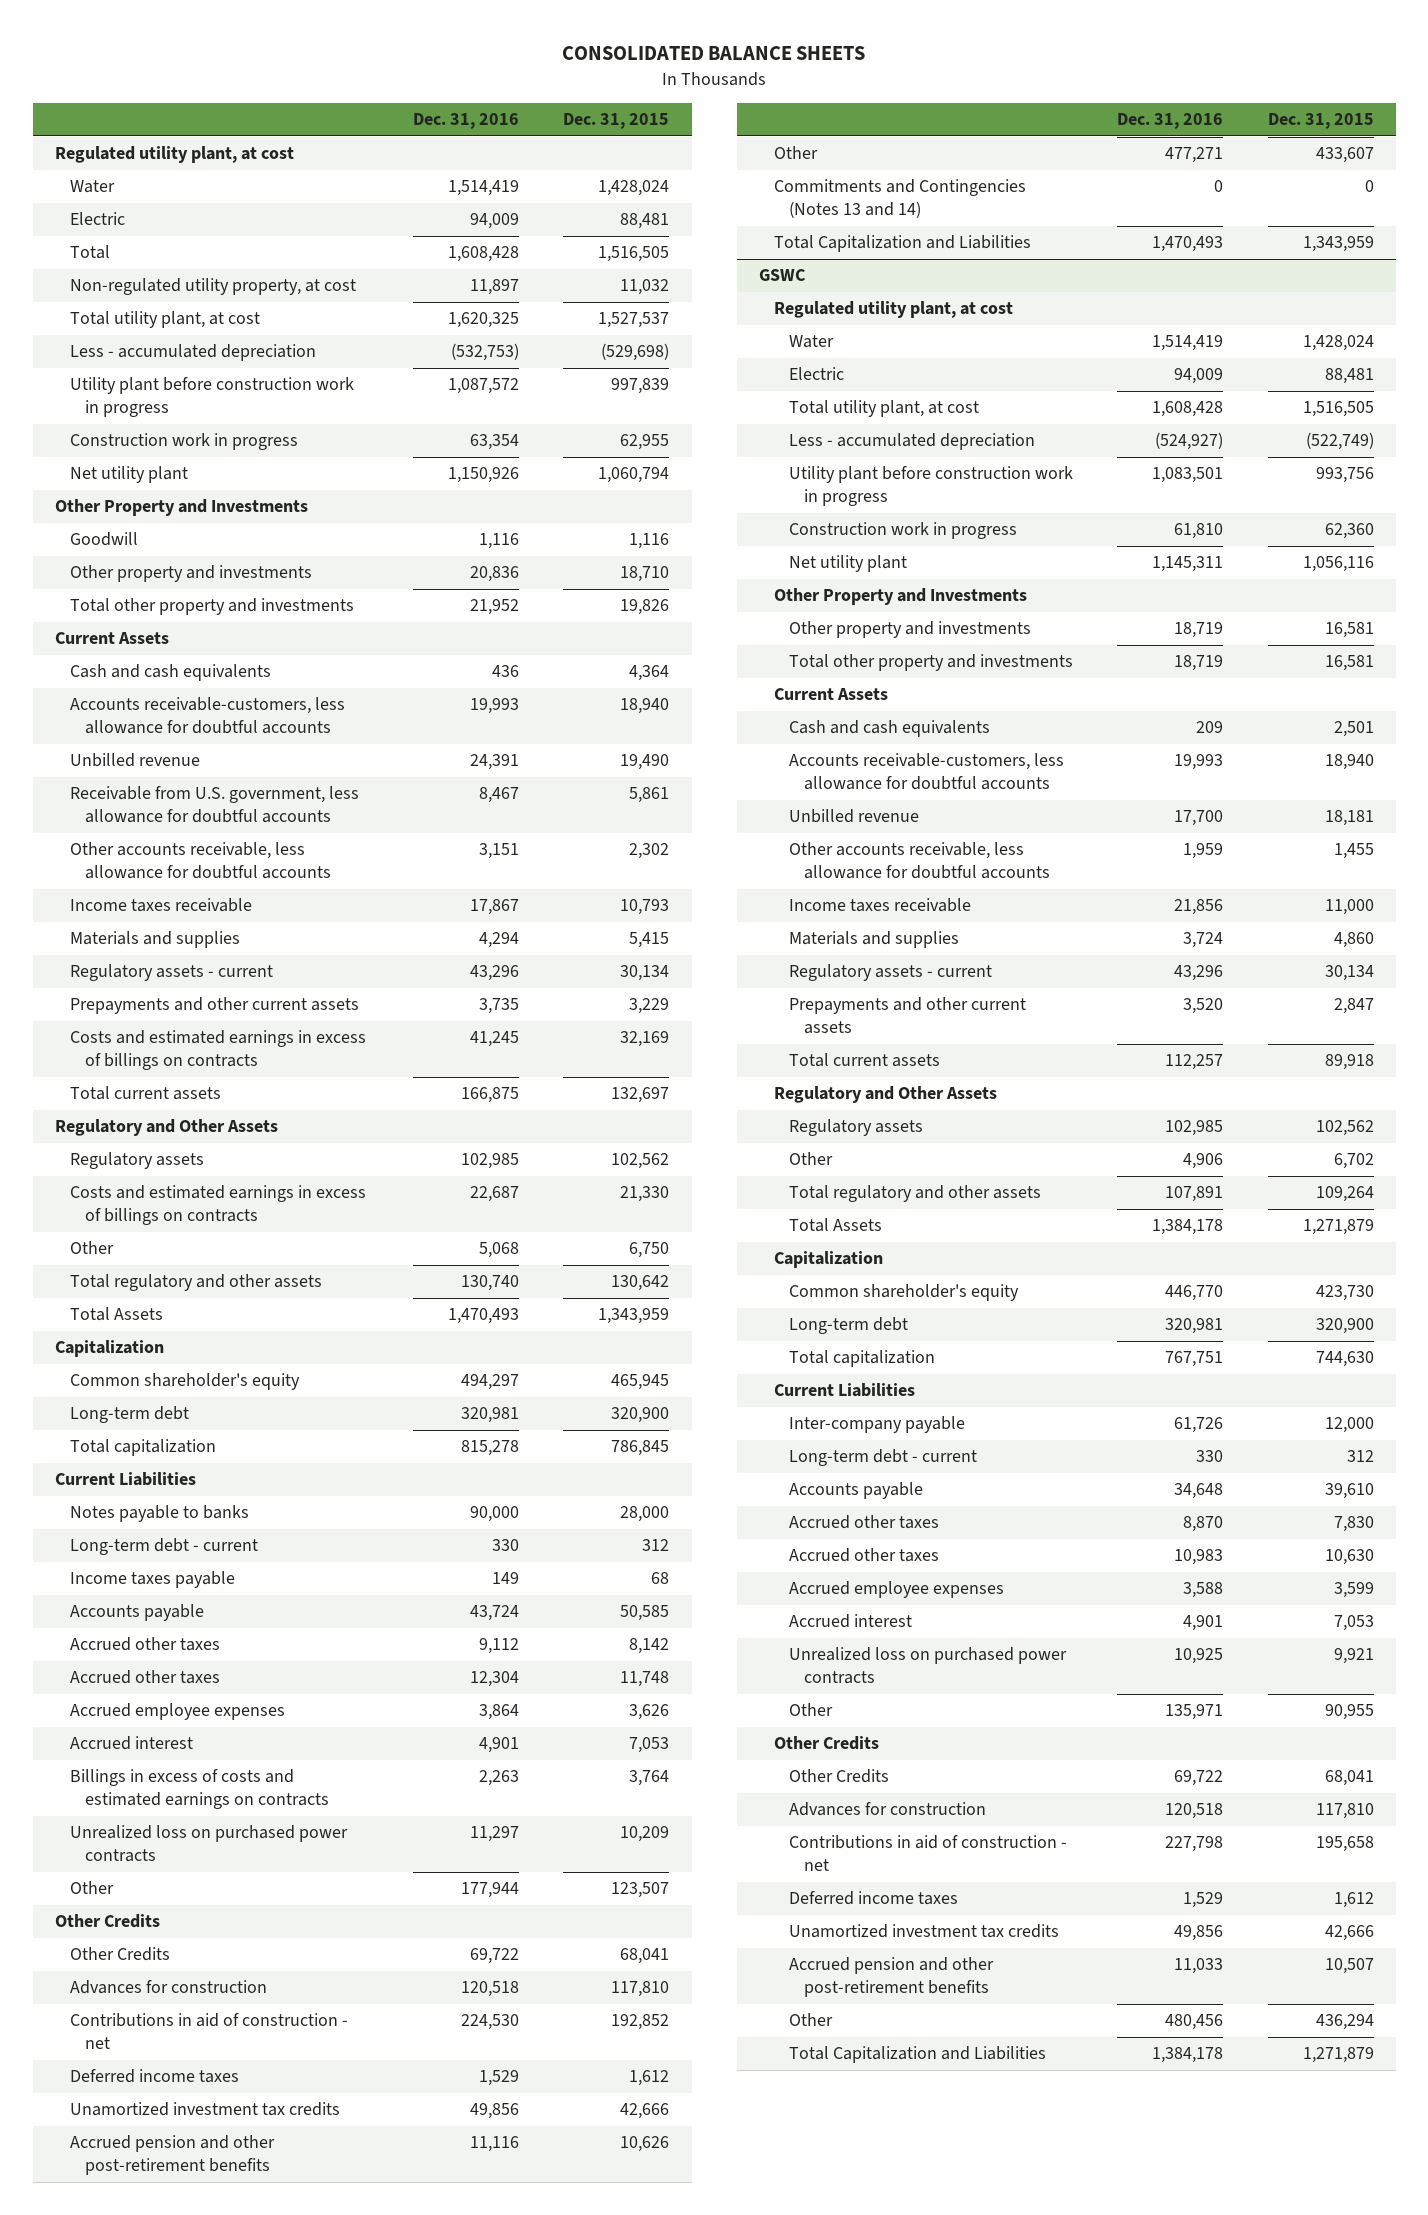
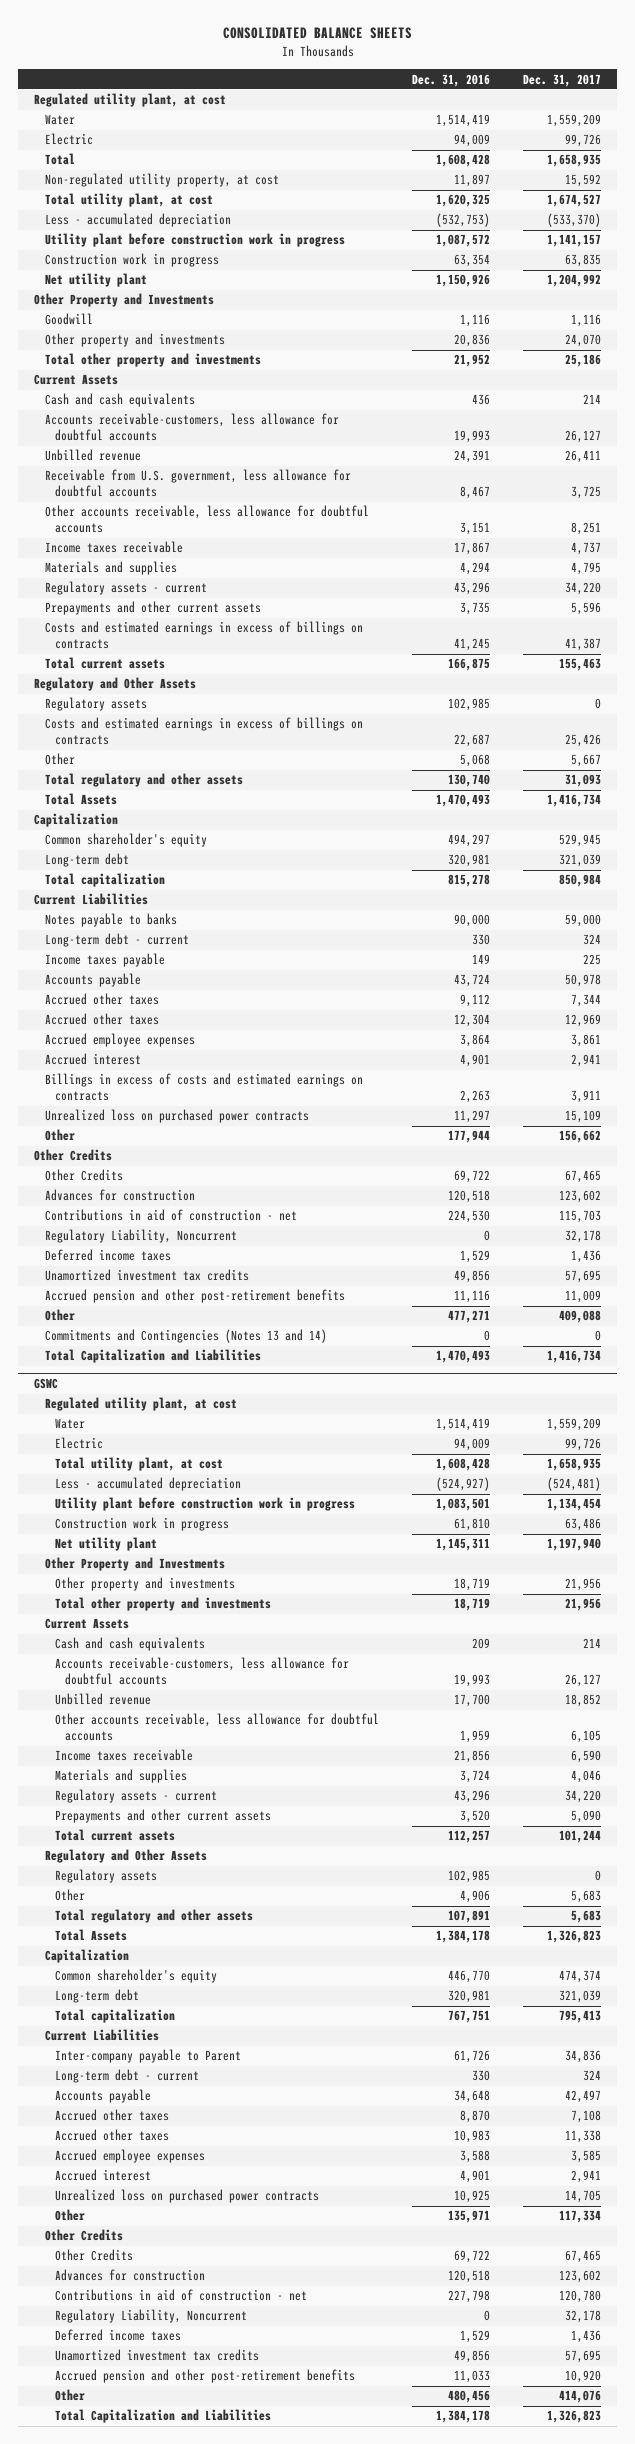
- | Dec. 31, 2016 | Dec. 31, 2015
+ | Dec. 31, 2016 | Dec. 31, 2017
+ Regulatory Liability, Noncurrent | 0 | 32,178
@ GSWC
- Inter-company payable | 61,726 | 12,000
+ Inter-company payable to Parent | 61,726 | 34,836
+ Regulatory Liability, Noncurrent | 0 | 32,178

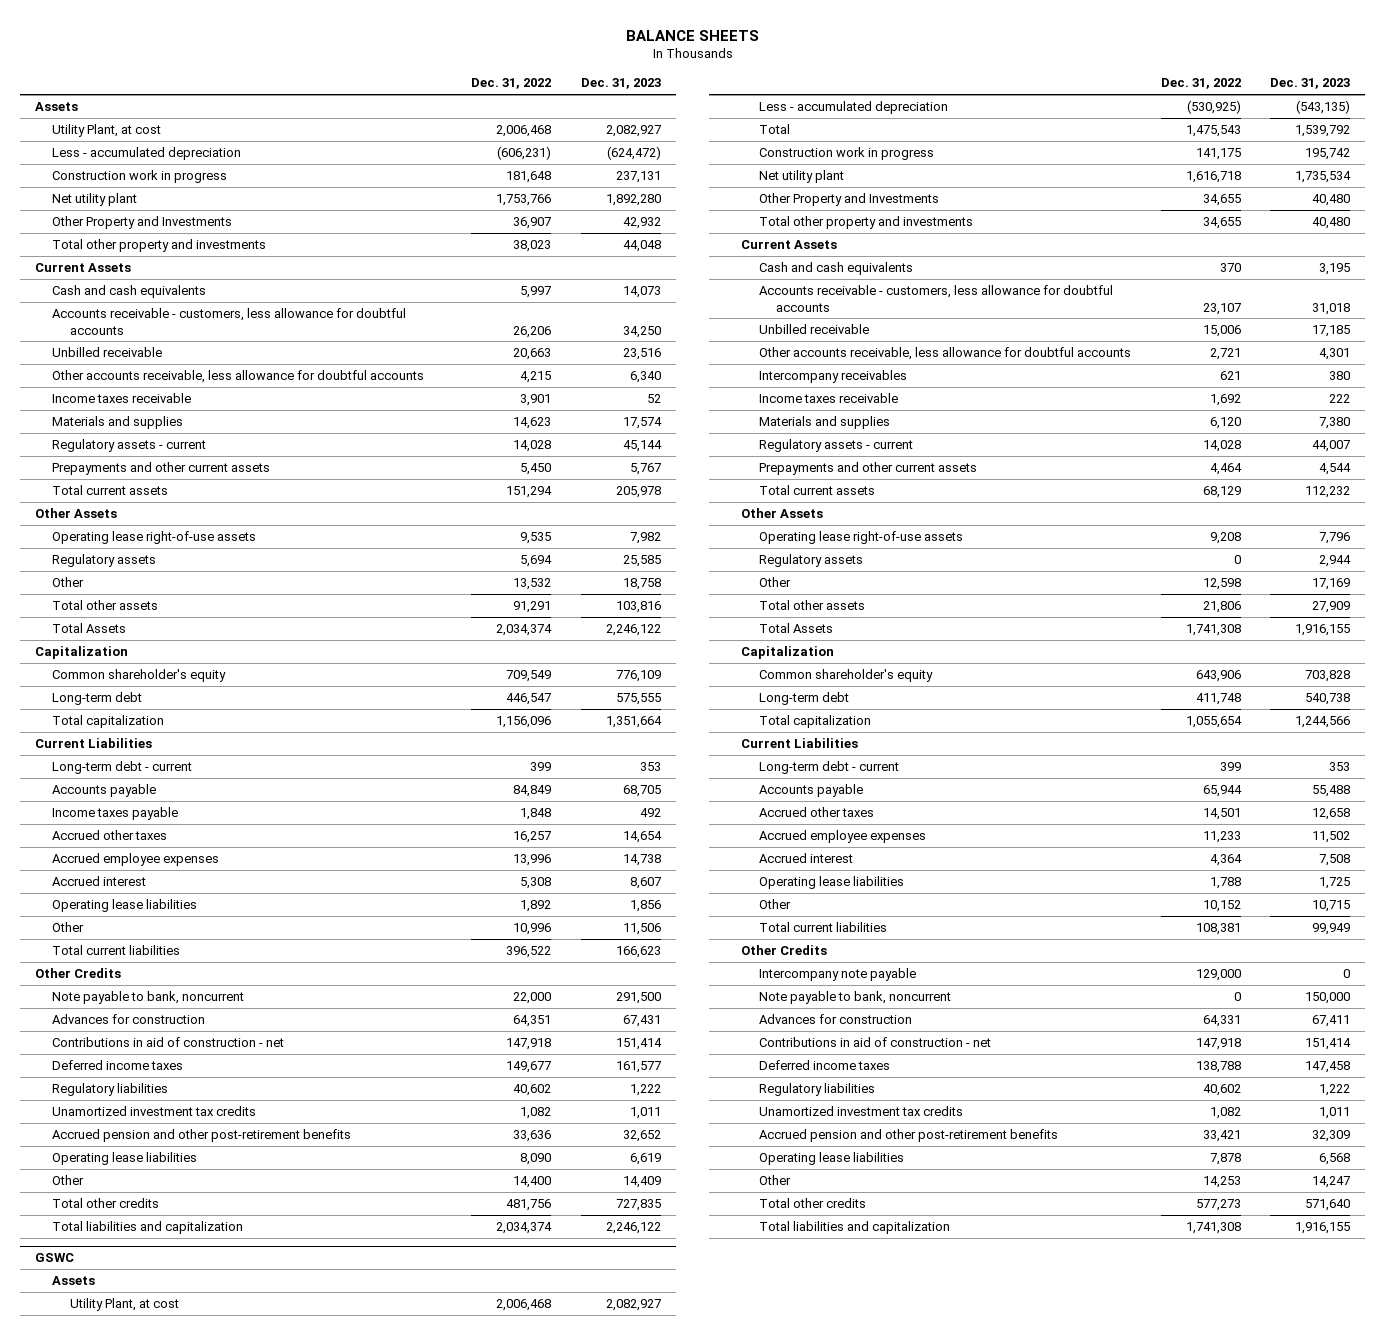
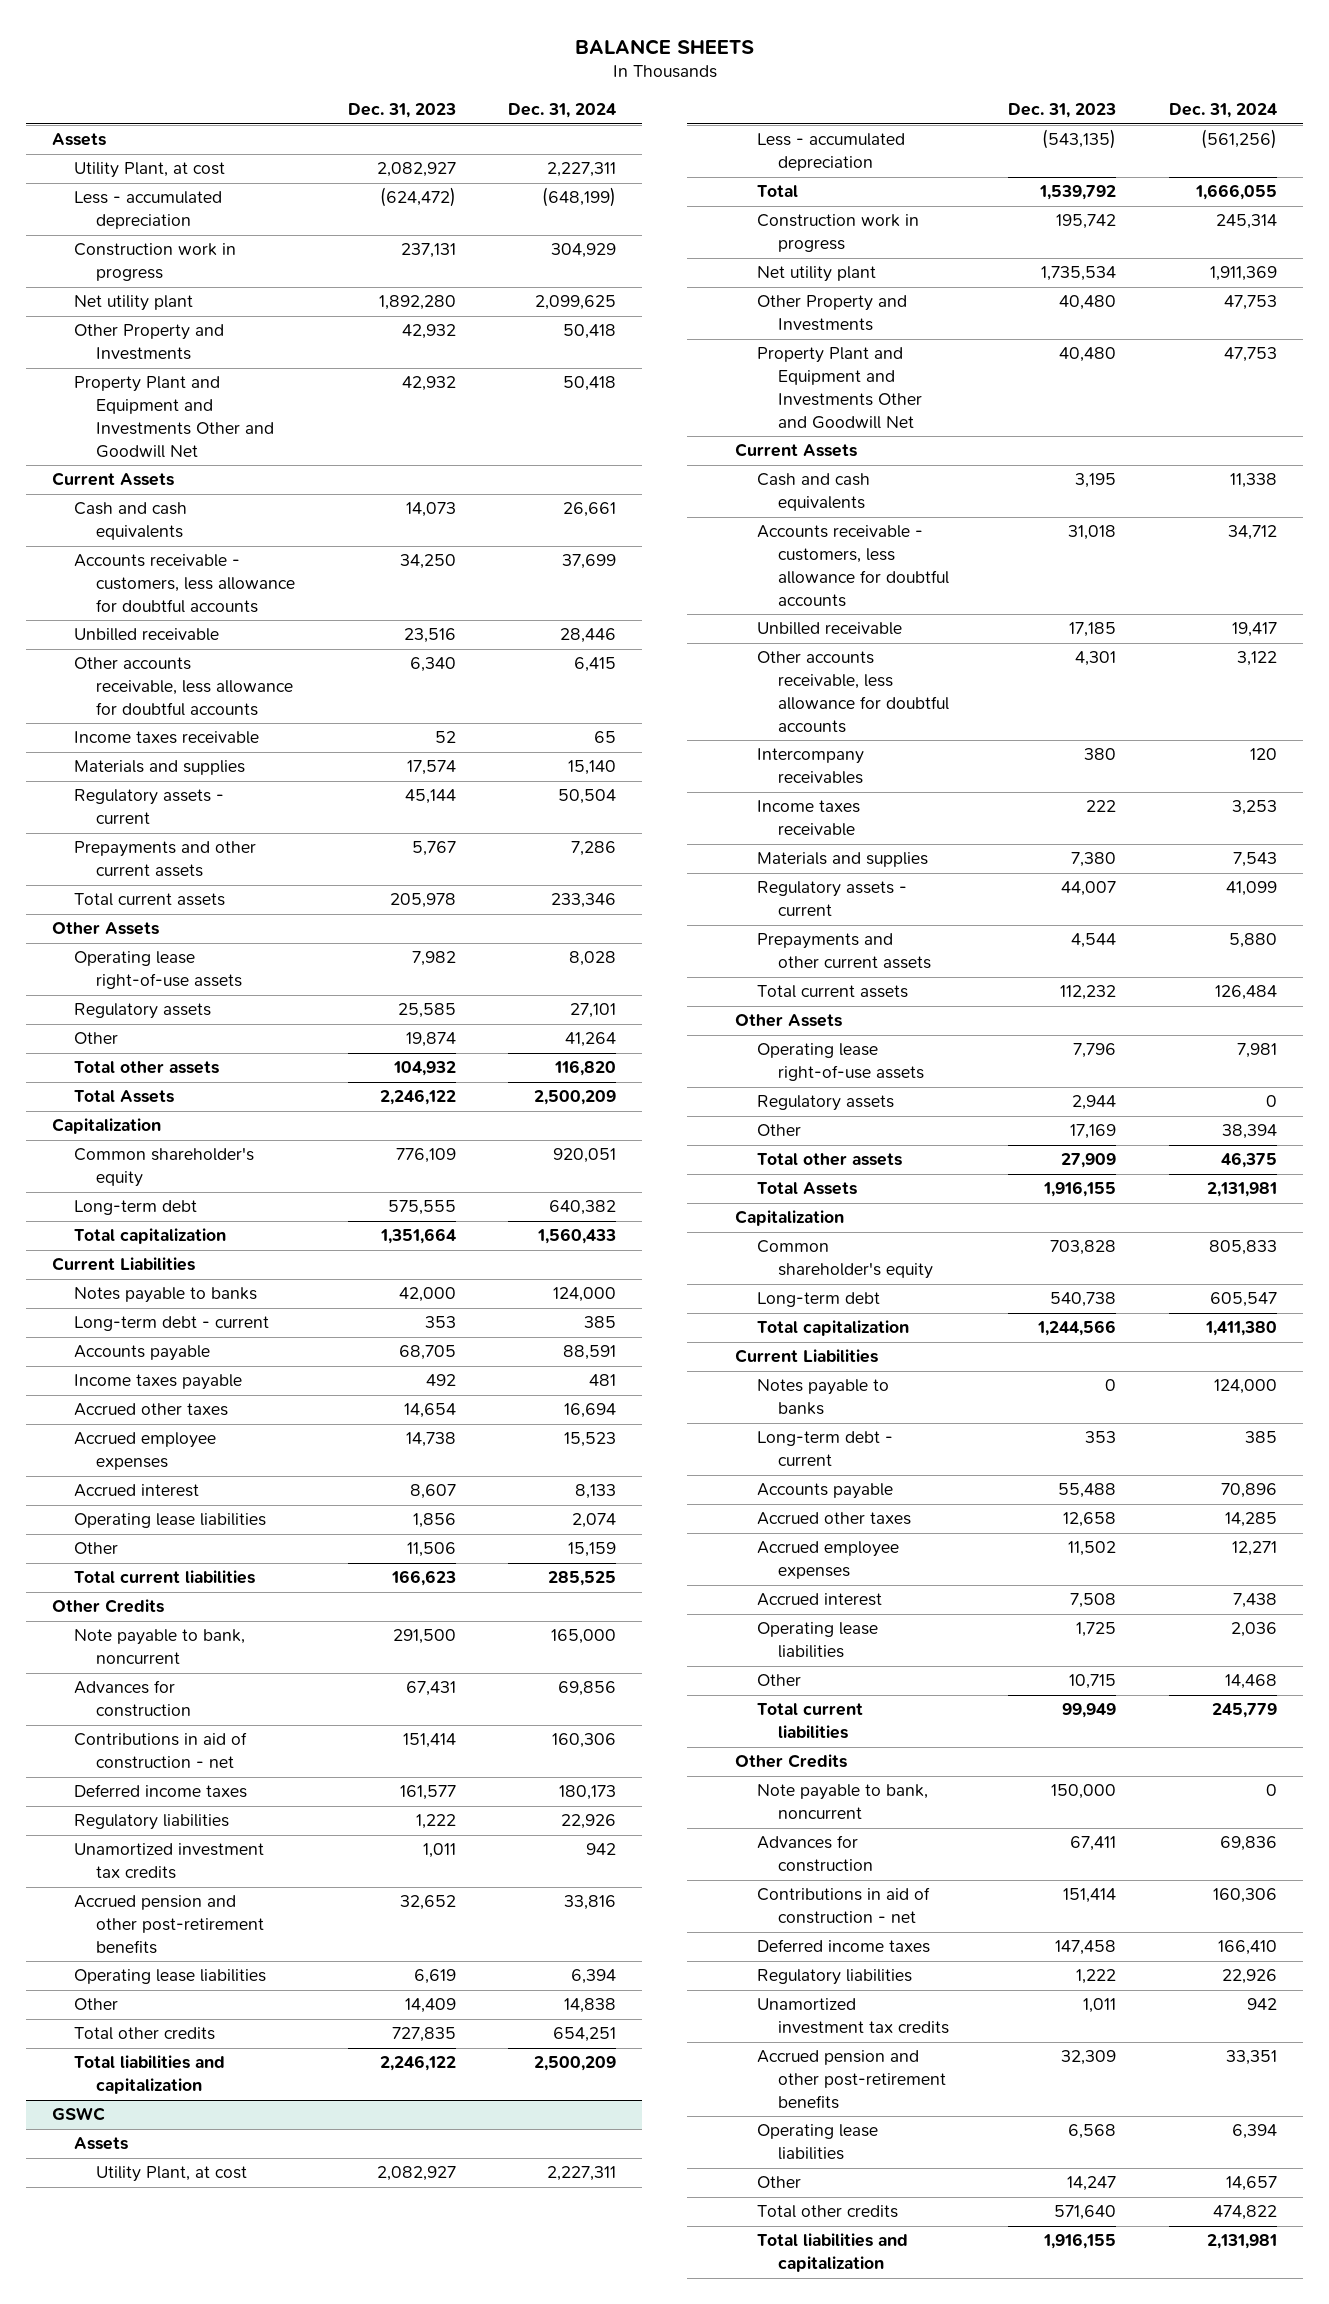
- | Dec. 31, 2022 | Dec. 31, 2023
+ | Dec. 31, 2023 | Dec. 31, 2024
- Total other property and investments | 38,023 | 44,048
+ Property Plant and Equipment and Investments Other and Goodwill Net | 42,932 | 50,418
- Other | 13,532 | 18,758
- Total other assets | 91,291 | 103,816
+ Other | 19,874 | 41,264
+ Total other assets | 104,932 | 116,820
+ Notes payable to banks | 42,000 | 124,000
@ GSWC
- Total other property and investments | 34,655 | 40,480
+ Property Plant and Equipment and Investments Other and Goodwill Net | 40,480 | 47,753
+ Notes payable to banks | 0 | 124,000
- Intercompany note payable | 129,000 | 0

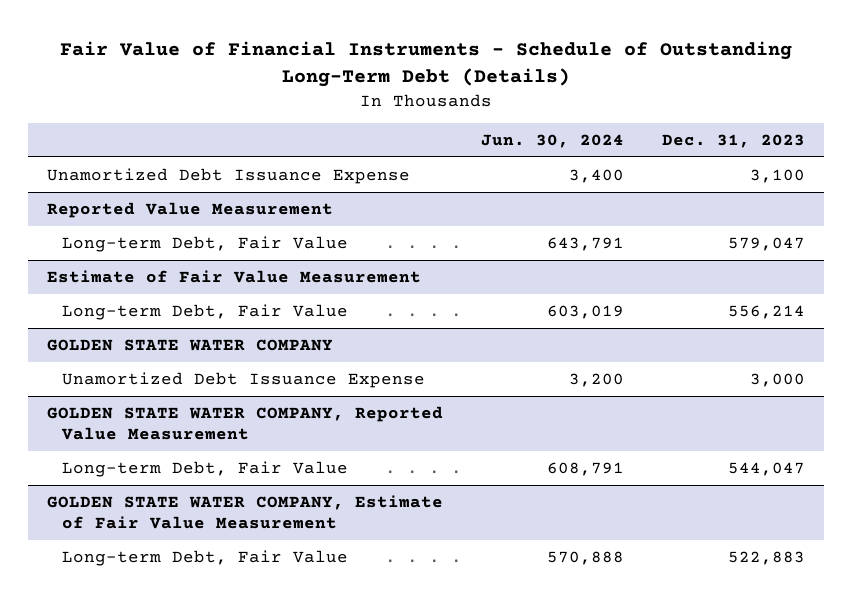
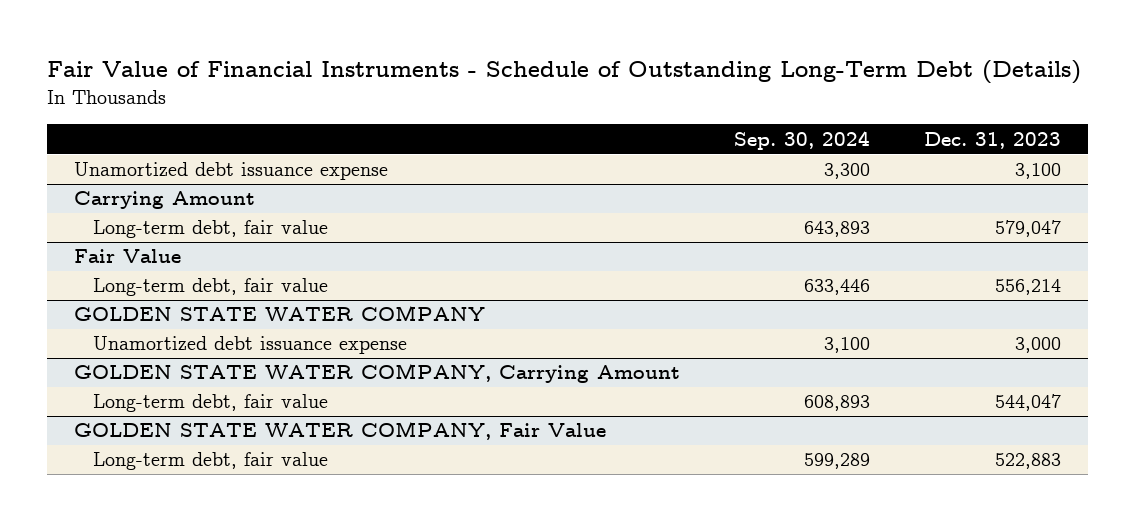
- | Jun. 30, 2024 | Dec. 31, 2023
+ | Sep. 30, 2024 | Dec. 31, 2023
- Unamortized Debt Issuance Expense | 3,400 | 3,100
- Reported Value Measurement
- Long-term Debt, Fair Value | 643,791 | 579,047
- Estimate of Fair Value Measurement
- Long-term Debt, Fair Value | 603,019 | 556,214
+ Unamortized debt issuance expense | 3,300 | 3,100
+ Carrying Amount
+ Long-term debt, fair value | 643,893 | 579,047
+ Fair Value
+ Long-term debt, fair value | 633,446 | 556,214
@ GOLDEN STATE WATER COMPANY
- Unamortized Debt Issuance Expense | 3,200 | 3,000
- GOLDEN STATE WATER COMPANY, Reported Value Measurement
- Long-term Debt, Fair Value | 608,791 | 544,047
- GOLDEN STATE WATER COMPANY, Estimate of Fair Value Measurement
- Long-term Debt, Fair Value | 570,888 | 522,883
@ GOLDEN STATE WATER COMPANY
+ Unamortized debt issuance expense | 3,100 | 3,000
+ GOLDEN STATE WATER COMPANY, Carrying Amount
+ Long-term debt, fair value | 608,893 | 544,047
+ GOLDEN STATE WATER COMPANY, Fair Value
+ Long-term debt, fair value | 599,289 | 522,883

